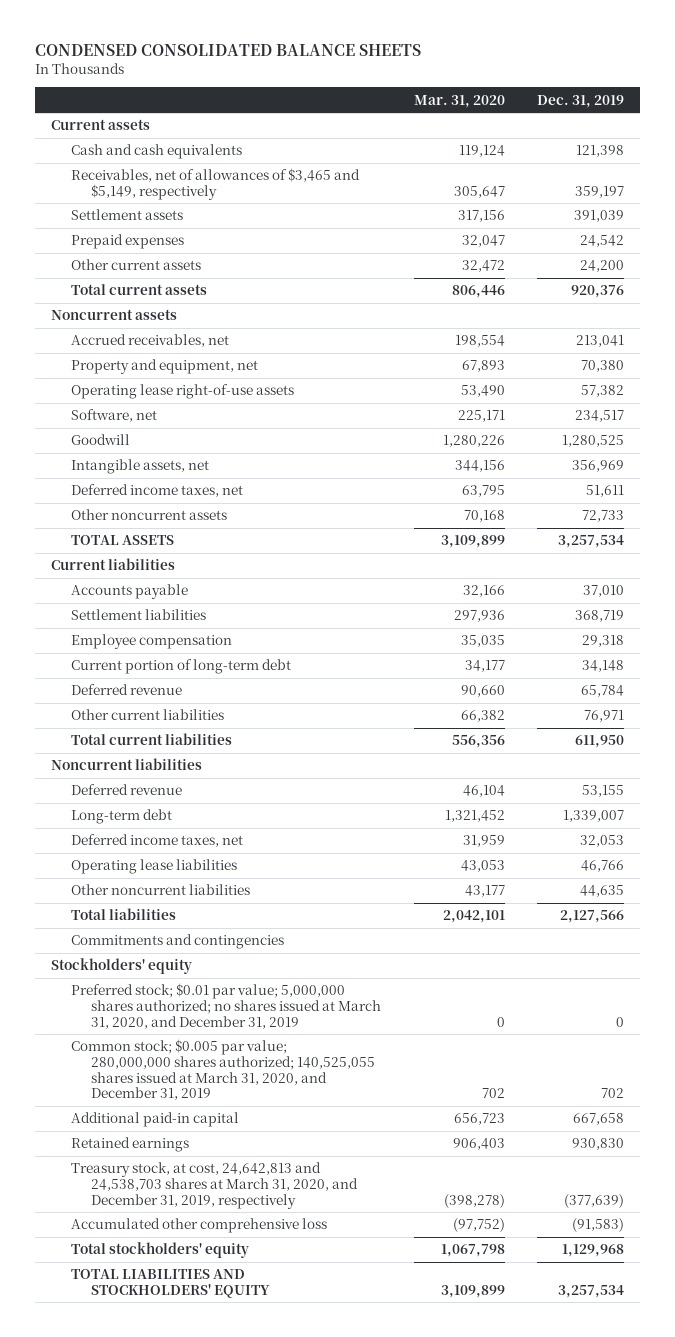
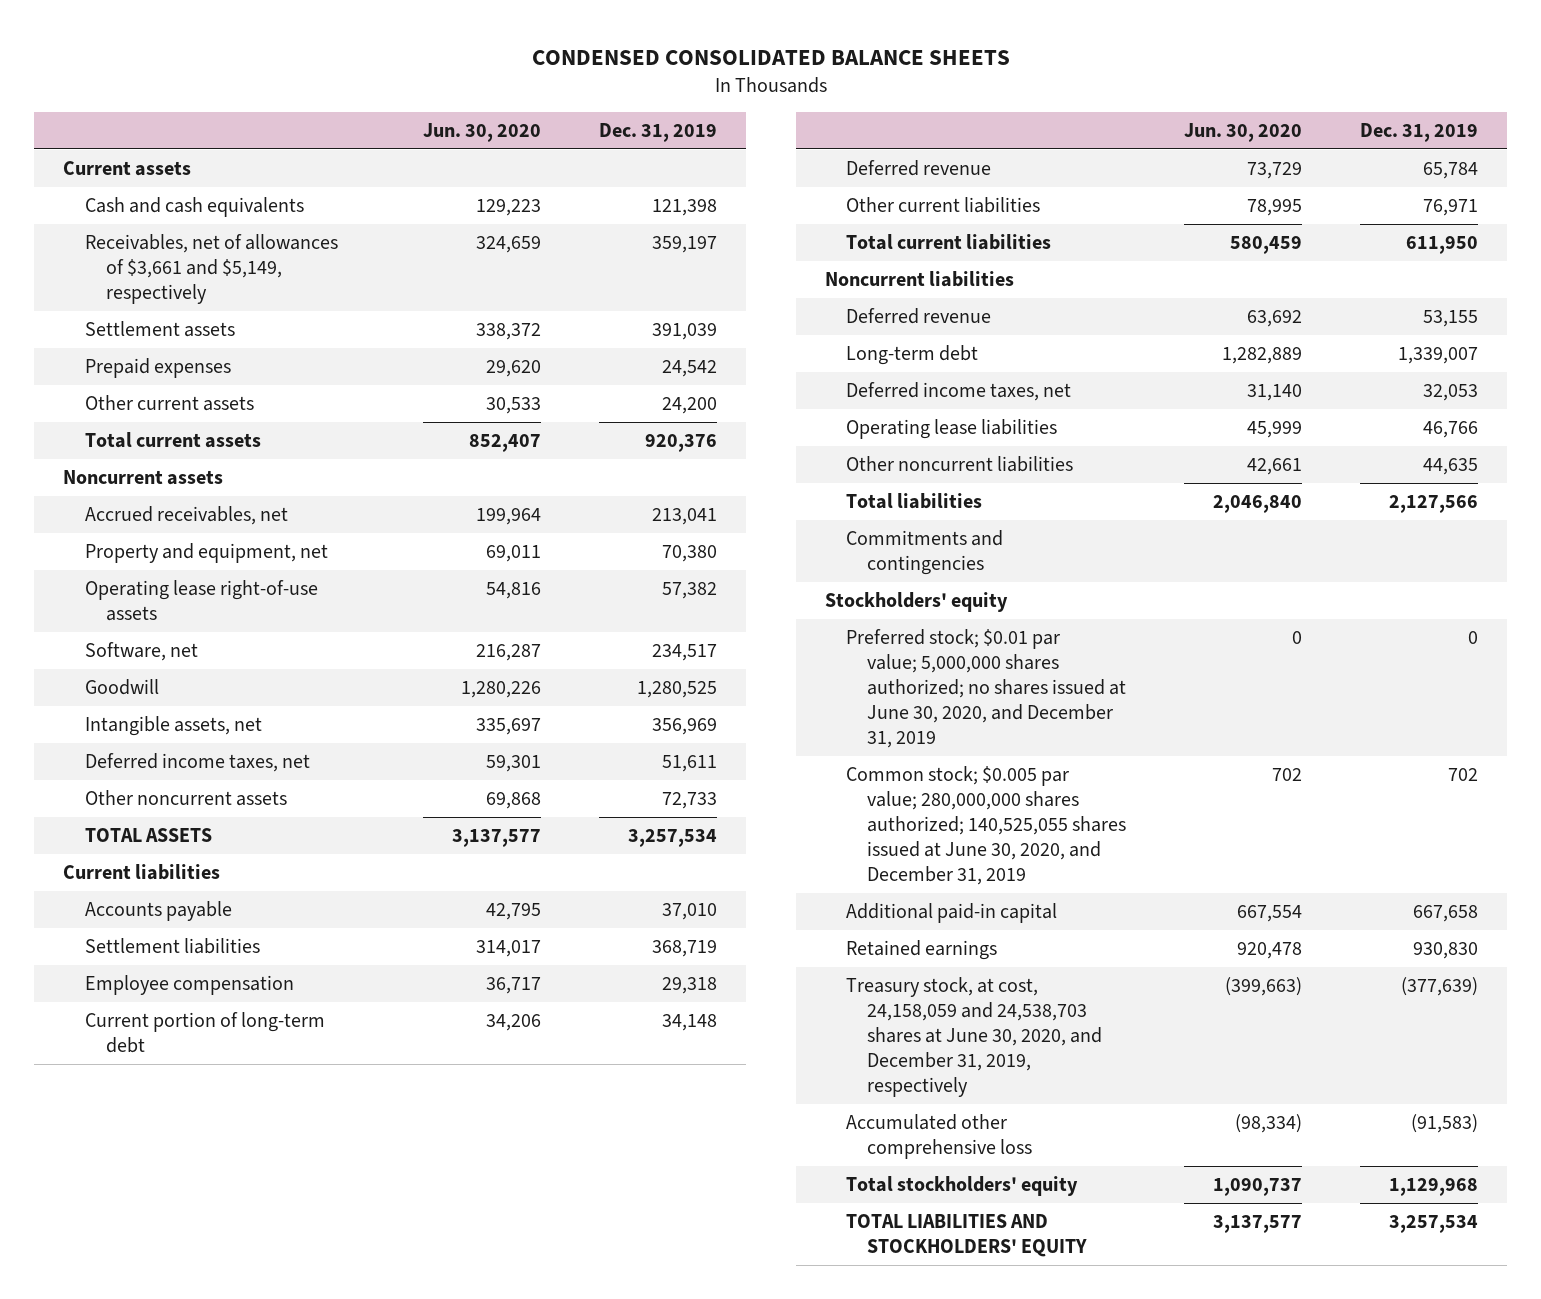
- | Mar. 31, 2020 | Dec. 31, 2019
+ | Jun. 30, 2020 | Dec. 31, 2019
- Receivables, net of allowances of $3,465 and $5,149, respectively | 305,647 | 359,197
+ Receivables, net of allowances of $3,661 and $5,149, respectively | 324,659 | 359,197
- Preferred stock; $0.01 par value; 5,000,000 shares authorized; no shares issued at March 31, 2020, and December 31, 2019 | 0 | 0
- Common stock; $0.005 par value; 280,000,000 shares authorized; 140,525,055 shares issued at March 31, 2020, and December 31, 2019 | 702 | 702
+ Preferred stock; $0.01 par value; 5,000,000 shares authorized; no shares issued at June 30, 2020, and December 31, 2019 | 0 | 0
+ Common stock; $0.005 par value; 280,000,000 shares authorized; 140,525,055 shares issued at June 30, 2020, and December 31, 2019 | 702 | 702
- Treasury stock, at cost, 24,642,813 and 24,538,703 shares at March 31, 2020, and December 31, 2019, respectively | (398,278) | (377,639)
+ Treasury stock, at cost, 24,158,059 and 24,538,703 shares at June 30, 2020, and December 31, 2019, respectively | (399,663) | (377,639)

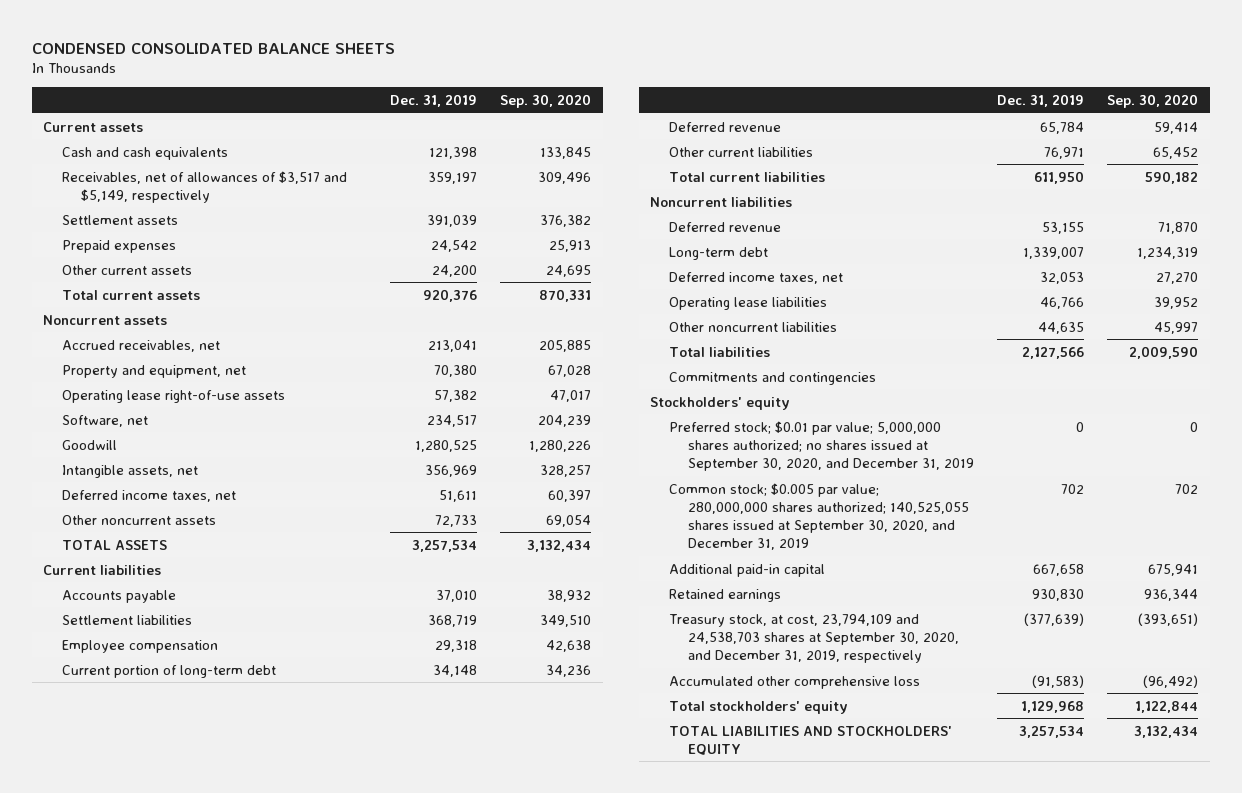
- | Jun. 30, 2020 | Dec. 31, 2019
+ | Dec. 31, 2019 | Sep. 30, 2020
- Receivables, net of allowances of $3,661 and $5,149, respectively | 324,659 | 359,197
+ Receivables, net of allowances of $3,517 and $5,149, respectively | 359,197 | 309,496
- Preferred stock; $0.01 par value; 5,000,000 shares authorized; no shares issued at June 30, 2020, and December 31, 2019 | 0 | 0
- Common stock; $0.005 par value; 280,000,000 shares authorized; 140,525,055 shares issued at June 30, 2020, and December 31, 2019 | 702 | 702
+ Preferred stock; $0.01 par value; 5,000,000 shares authorized; no shares issued at September 30, 2020, and December 31, 2019 | 0 | 0
+ Common stock; $0.005 par value; 280,000,000 shares authorized; 140,525,055 shares issued at September 30, 2020, and December 31, 2019 | 702 | 702
- Treasury stock, at cost, 24,158,059 and 24,538,703 shares at June 30, 2020, and December 31, 2019, respectively | (399,663) | (377,639)
+ Treasury stock, at cost, 23,794,109 and 24,538,703 shares at September 30, 2020, and December 31, 2019, respectively | (377,639) | (393,651)

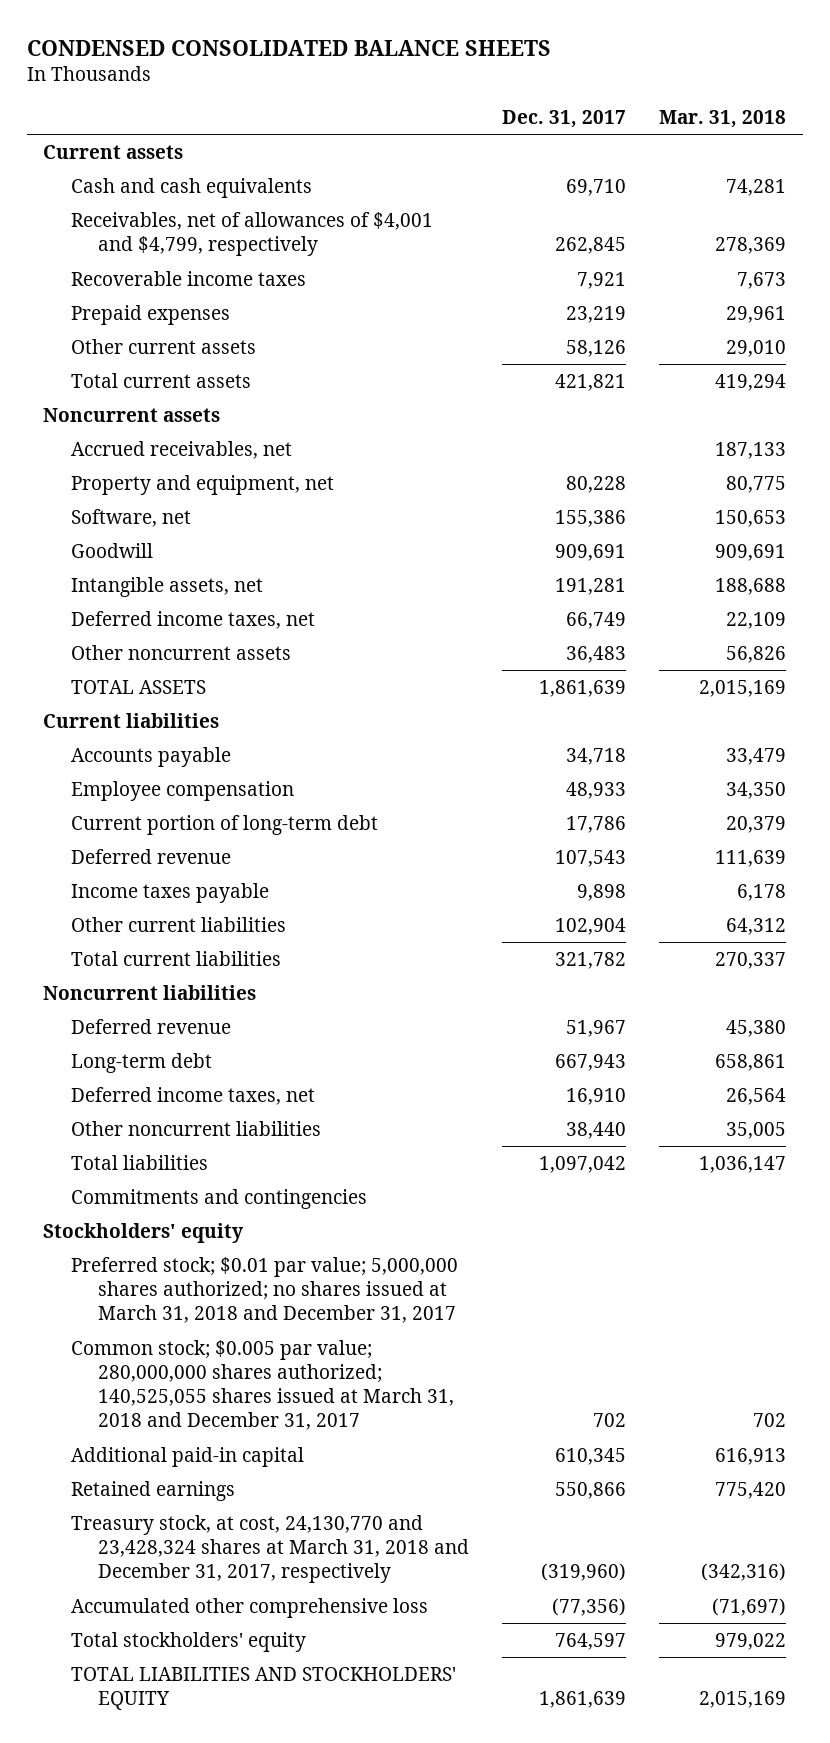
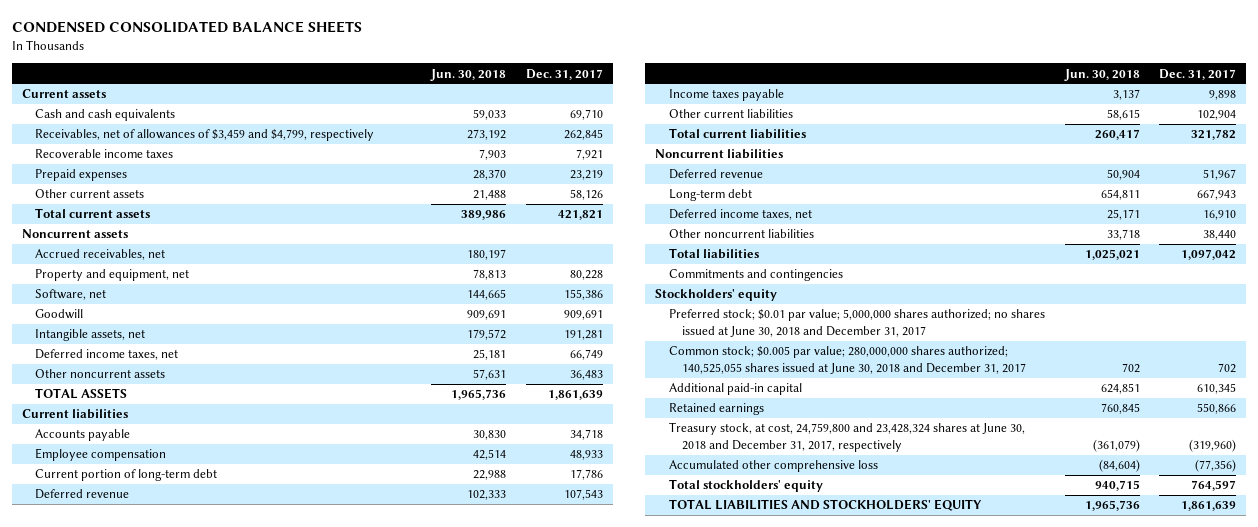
- | Dec. 31, 2017 | Mar. 31, 2018
+ | Jun. 30, 2018 | Dec. 31, 2017
- Receivables, net of allowances of $4,001 and $4,799, respectively | 262,845 | 278,369
+ Receivables, net of allowances of $3,459 and $4,799, respectively | 273,192 | 262,845
- Preferred stock; $0.01 par value; 5,000,000 shares authorized; no shares issued at March 31, 2018 and December 31, 2017
- Common stock; $0.005 par value; 280,000,000 shares authorized; 140,525,055 shares issued at March 31, 2018 and December 31, 2017 | 702 | 702
+ Preferred stock; $0.01 par value; 5,000,000 shares authorized; no shares issued at June 30, 2018 and December 31, 2017
+ Common stock; $0.005 par value; 280,000,000 shares authorized; 140,525,055 shares issued at June 30, 2018 and December 31, 2017 | 702 | 702
- Treasury stock, at cost, 24,130,770 and 23,428,324 shares at March 31, 2018 and December 31, 2017, respectively | (319,960) | (342,316)
+ Treasury stock, at cost, 24,759,800 and 23,428,324 shares at June 30, 2018 and December 31, 2017, respectively | (361,079) | (319,960)

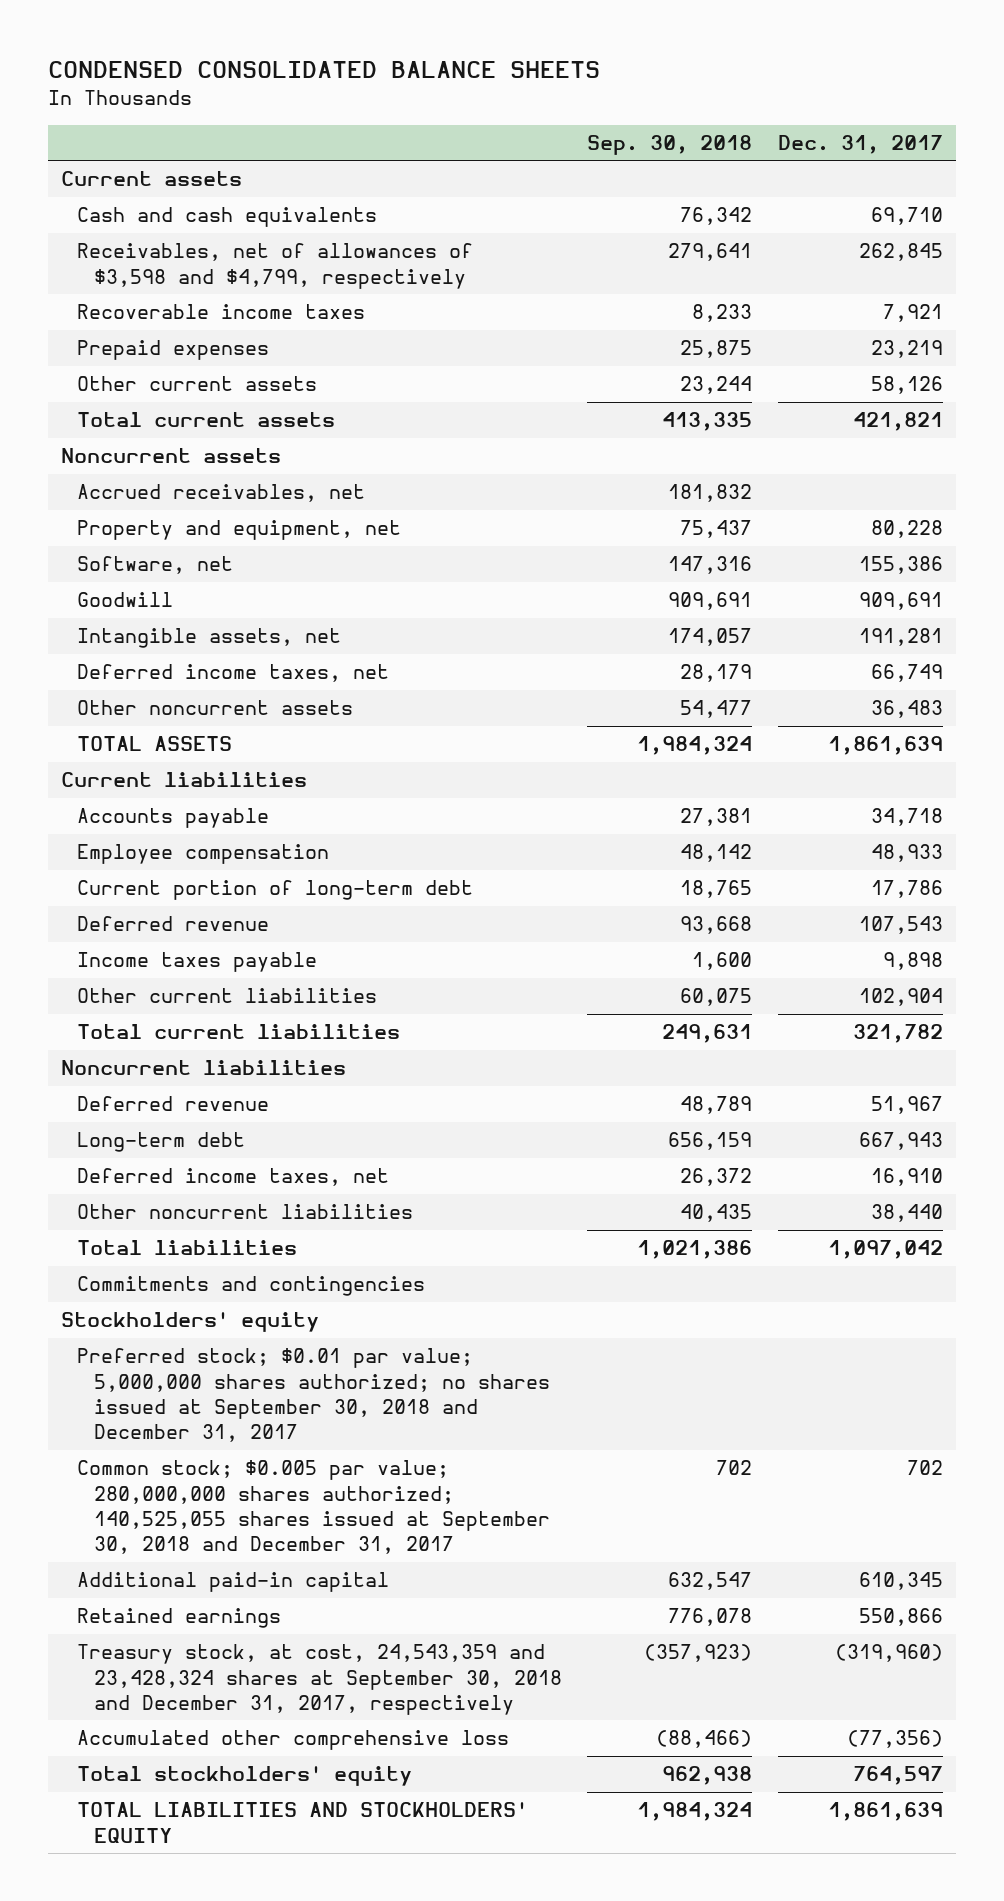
- | Jun. 30, 2018 | Dec. 31, 2017
+ | Sep. 30, 2018 | Dec. 31, 2017
- Receivables, net of allowances of $3,459 and $4,799, respectively | 273,192 | 262,845
+ Receivables, net of allowances of $3,598 and $4,799, respectively | 279,641 | 262,845
- Preferred stock; $0.01 par value; 5,000,000 shares authorized; no shares issued at June 30, 2018 and December 31, 2017
- Common stock; $0.005 par value; 280,000,000 shares authorized; 140,525,055 shares issued at June 30, 2018 and December 31, 2017 | 702 | 702
+ Preferred stock; $0.01 par value; 5,000,000 shares authorized; no shares issued at September 30, 2018 and December 31, 2017
+ Common stock; $0.005 par value; 280,000,000 shares authorized; 140,525,055 shares issued at September 30, 2018 and December 31, 2017 | 702 | 702
- Treasury stock, at cost, 24,759,800 and 23,428,324 shares at June 30, 2018 and December 31, 2017, respectively | (361,079) | (319,960)
+ Treasury stock, at cost, 24,543,359 and 23,428,324 shares at September 30, 2018 and December 31, 2017, respectively | (357,923) | (319,960)

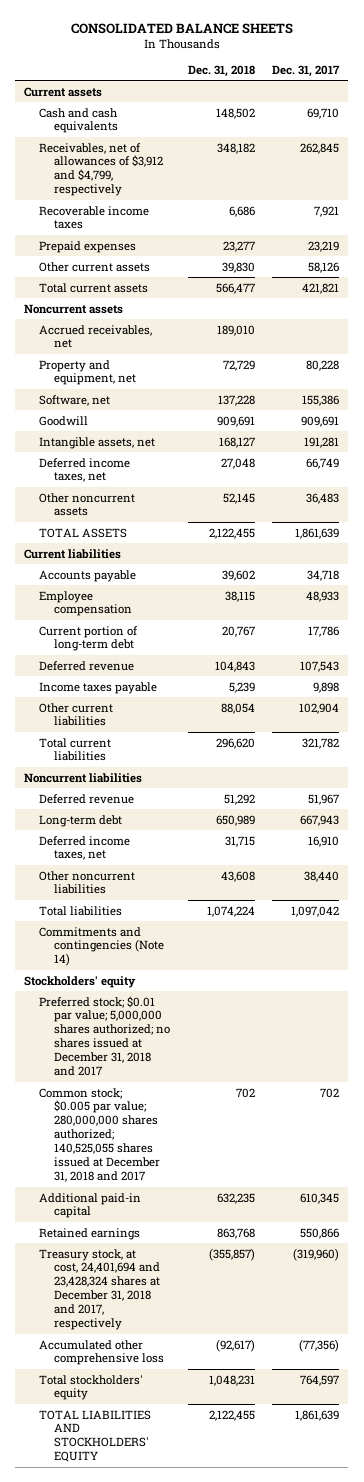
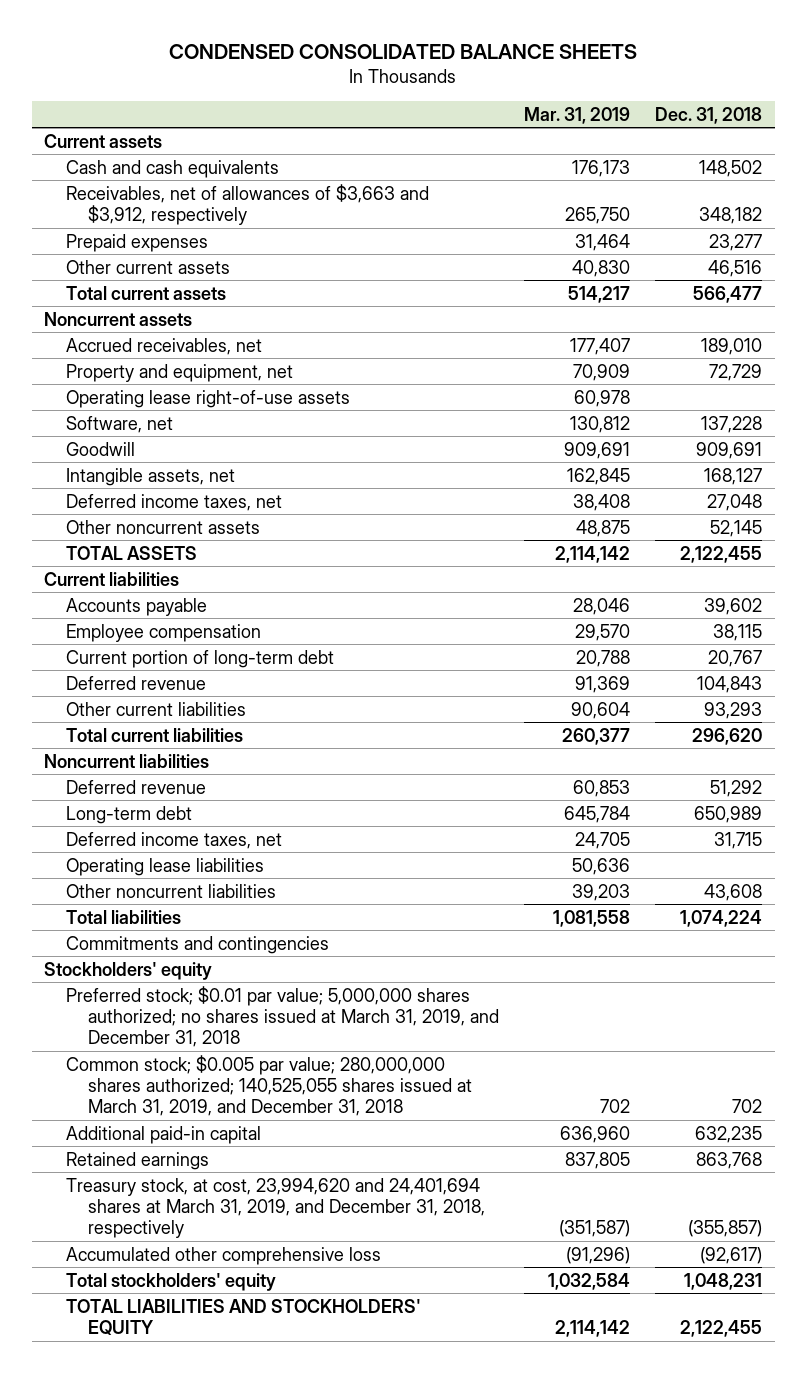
- CONSOLIDATED BALANCE SHEETS
+ CONDENSED CONSOLIDATED BALANCE SHEETS
- | Dec. 31, 2018 | Dec. 31, 2017
+ | Mar. 31, 2019 | Dec. 31, 2018
- Receivables, net of allowances of $3,912 and $4,799, respectively | 348,182 | 262,845
- Recoverable income taxes | 6,686 | 7,921
+ Receivables, net of allowances of $3,663 and $3,912, respectively | 265,750 | 348,182
- Other current assets | 39,830 | 58,126
+ Other current assets | 40,830 | 46,516
+ Operating lease right-of-use assets | 60,978 |
- Income taxes payable | 5,239 | 9,898
- Other current liabilities | 88,054 | 102,904
+ Other current liabilities | 90,604 | 93,293
+ Operating lease liabilities | 50,636 |
- Commitments and contingencies (Note 14)
+ Commitments and contingencies
- Preferred stock; $0.01 par value; 5,000,000 shares authorized; no shares issued at December 31, 2018 and 2017
- Common stock; $0.005 par value; 280,000,000 shares authorized; 140,525,055 shares issued at December 31, 2018 and 2017 | 702 | 702
+ Preferred stock; $0.01 par value; 5,000,000 shares authorized; no shares issued at March 31, 2019, and December 31, 2018
+ Common stock; $0.005 par value; 280,000,000 shares authorized; 140,525,055 shares issued at March 31, 2019, and December 31, 2018 | 702 | 702
- Treasury stock, at cost, 24,401,694 and 23,428,324 shares at December 31, 2018 and 2017, respectively | (355,857) | (319,960)
+ Treasury stock, at cost, 23,994,620 and 24,401,694 shares at March 31, 2019, and December 31, 2018, respectively | (351,587) | (355,857)

